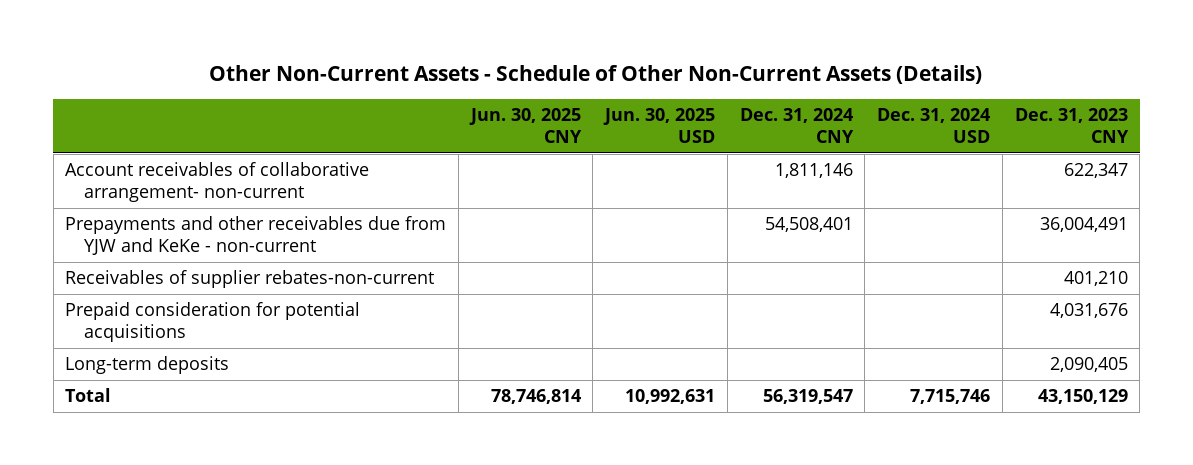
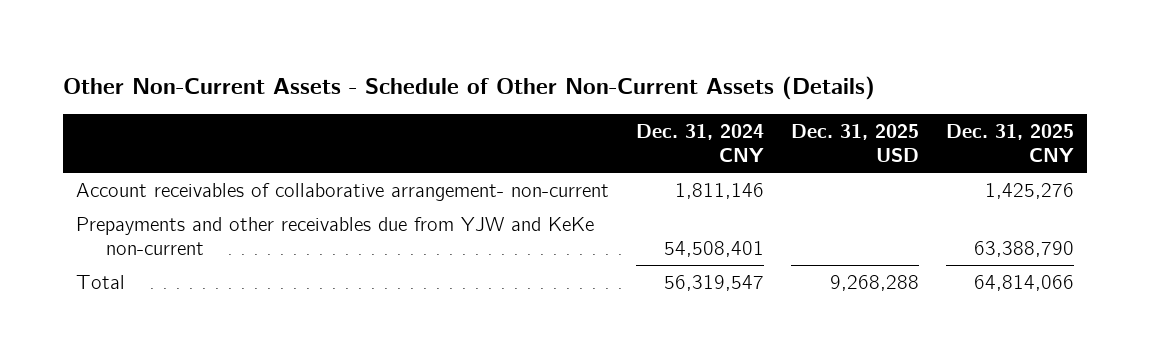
- | Jun. 30, 2025 CNY | Jun. 30, 2025 USD | Dec. 31, 2024 CNY | Dec. 31, 2024 USD | Dec. 31, 2023 CNY
+ | Dec. 31, 2024 CNY | Dec. 31, 2025 USD | Dec. 31, 2025 CNY
- Prepayments and other receivables due from YJW and KeKe - non-current | | | 54,508,401 | | 36,004,491
- Receivables of supplier rebates-non-current | | | | | 401,210
- Prepaid consideration for potential acquisitions | | | | | 4,031,676
- Long-term deposits | | | | | 2,090,405
+ Prepayments and other receivables due from YJW and KeKe non-current | 54,508,401 | | 63,388,790

